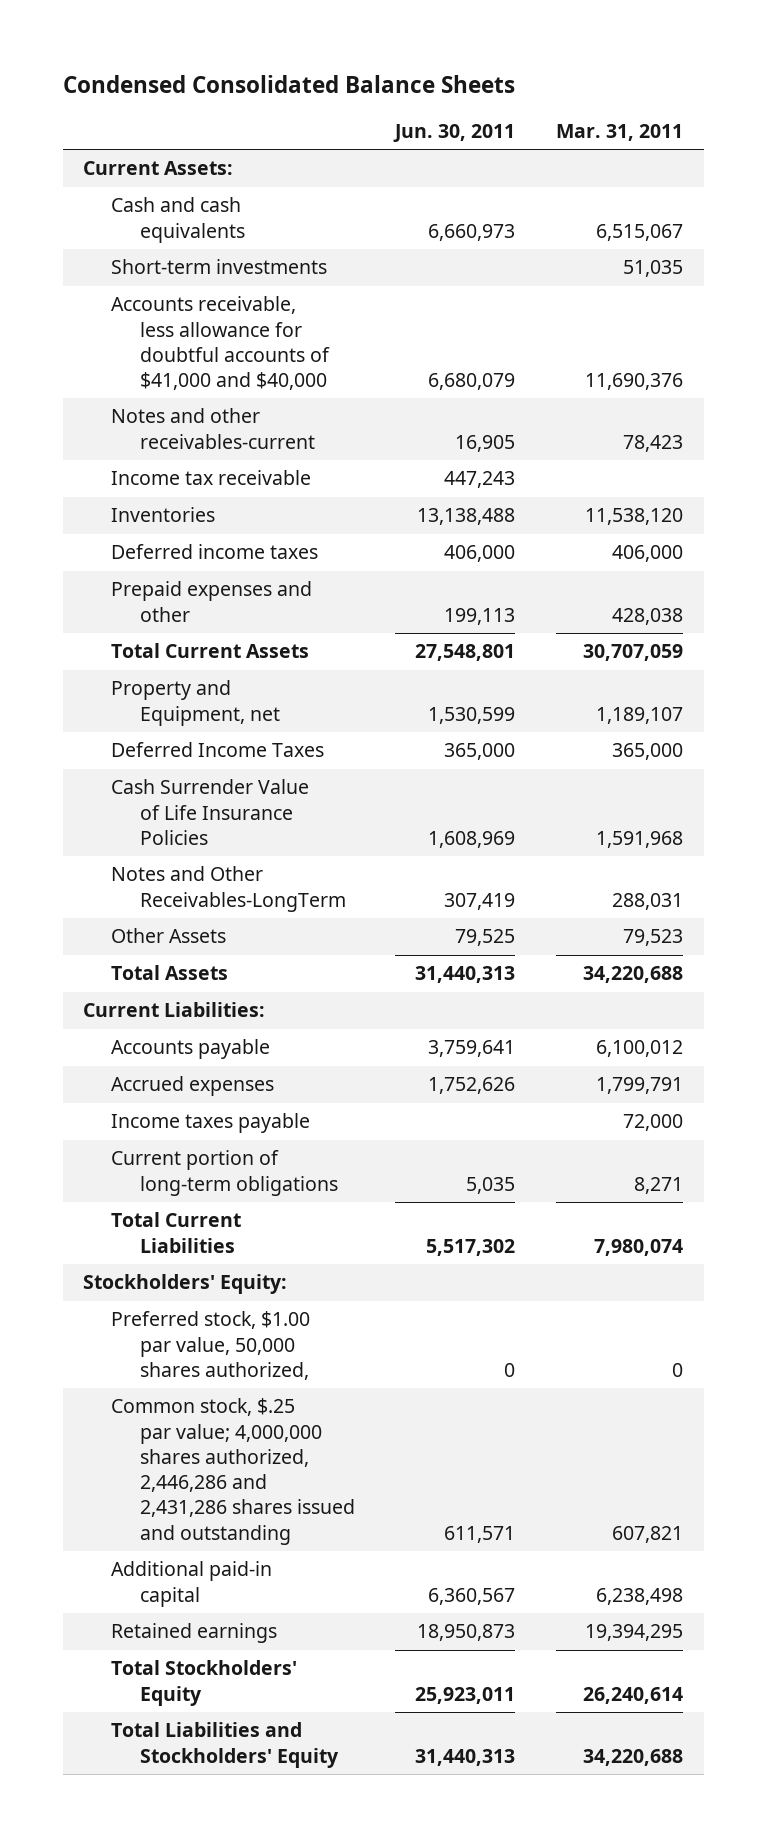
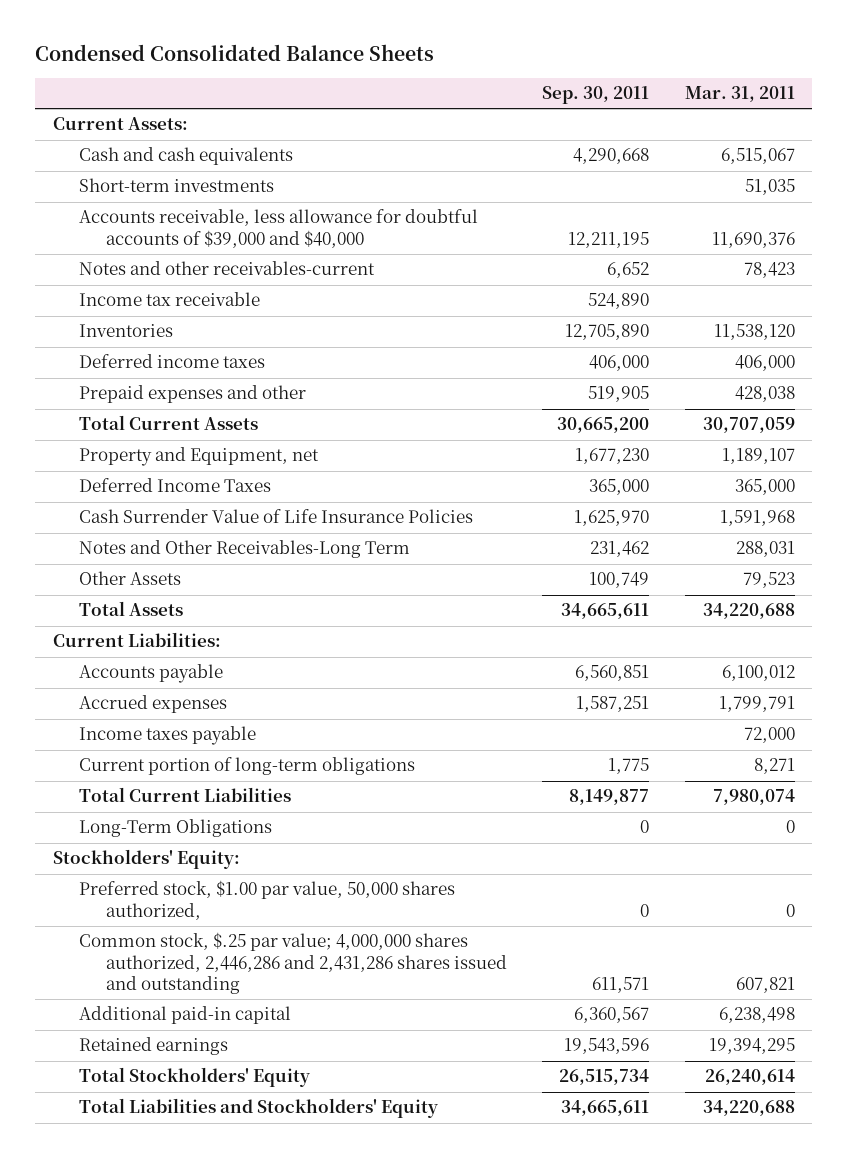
- | Jun. 30, 2011 | Mar. 31, 2011
+ | Sep. 30, 2011 | Mar. 31, 2011
- Accounts receivable, less allowance for doubtful accounts of $41,000 and $40,000 | 6,680,079 | 11,690,376
+ Accounts receivable, less allowance for doubtful accounts of $39,000 and $40,000 | 12,211,195 | 11,690,376
- Notes and Other Receivables-LongTerm | 307,419 | 288,031
+ Notes and Other Receivables-Long Term | 231,462 | 288,031
+ Long-Term Obligations | 0 | 0

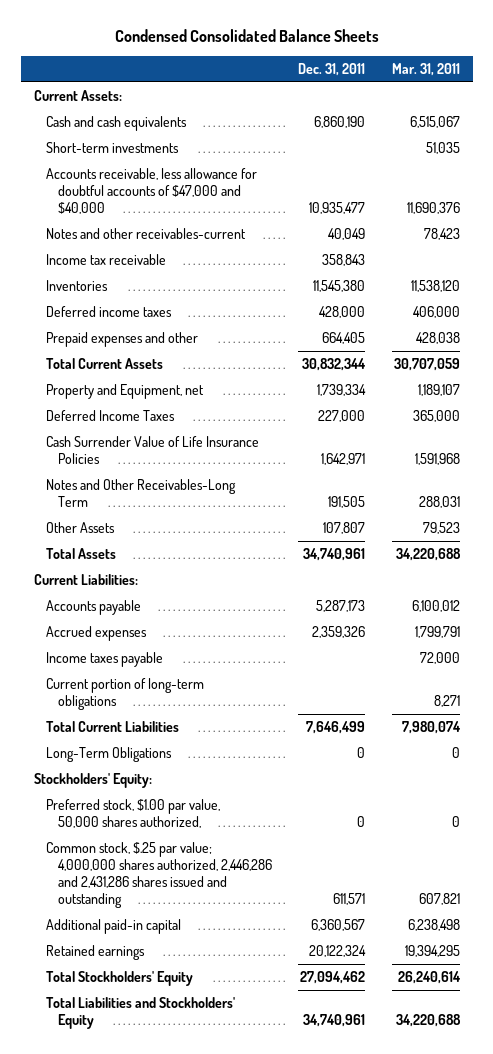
- | Sep. 30, 2011 | Mar. 31, 2011
+ | Dec. 31, 2011 | Mar. 31, 2011
- Accounts receivable, less allowance for doubtful accounts of $39,000 and $40,000 | 12,211,195 | 11,690,376
+ Accounts receivable, less allowance for doubtful accounts of $47,000 and $40,000 | 10,935,477 | 11,690,376

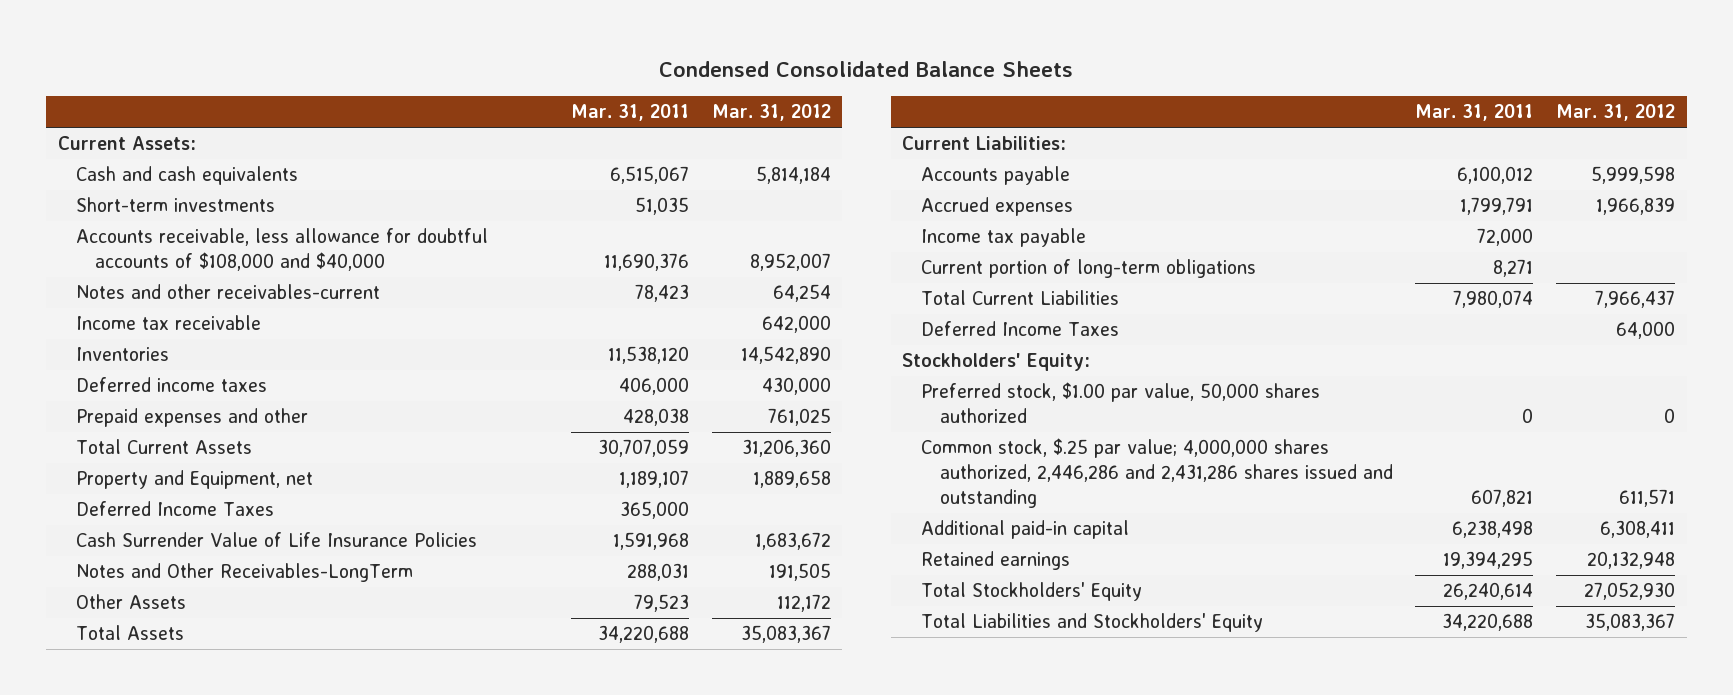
- | Dec. 31, 2011 | Mar. 31, 2011
+ | Mar. 31, 2011 | Mar. 31, 2012
- Accounts receivable, less allowance for doubtful accounts of $47,000 and $40,000 | 10,935,477 | 11,690,376
+ Accounts receivable, less allowance for doubtful accounts of $108,000 and $40,000 | 11,690,376 | 8,952,007
- Notes and Other Receivables-Long Term | 191,505 | 288,031
+ Notes and Other Receivables-LongTerm | 288,031 | 191,505
- Income taxes payable | | 72,000
+ Income tax payable | 72,000 |
- Long-Term Obligations | 0 | 0
+ Deferred Income Taxes | | 64,000
- Preferred stock, $1.00 par value, 50,000 shares authorized, | 0 | 0
+ Preferred stock, $1.00 par value, 50,000 shares authorized | 0 | 0

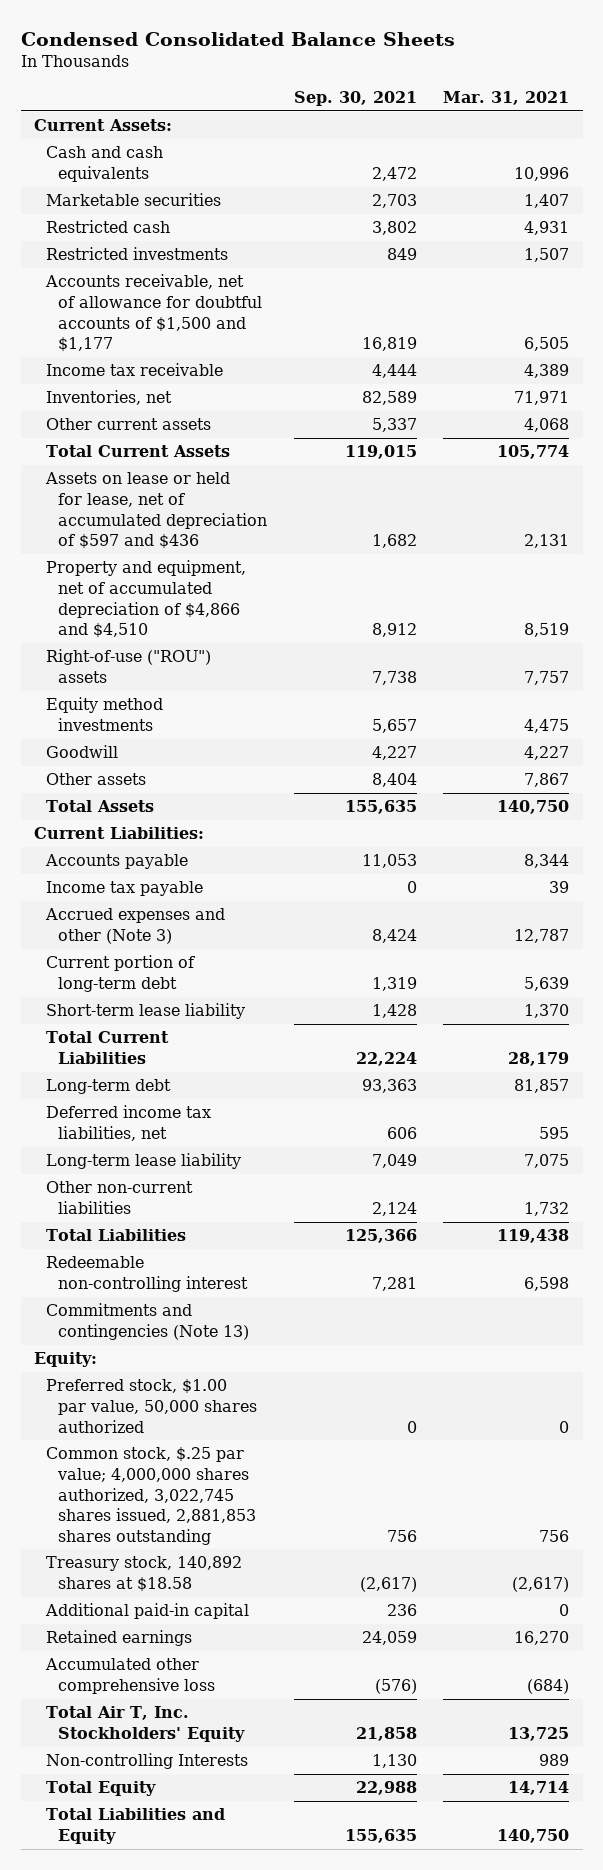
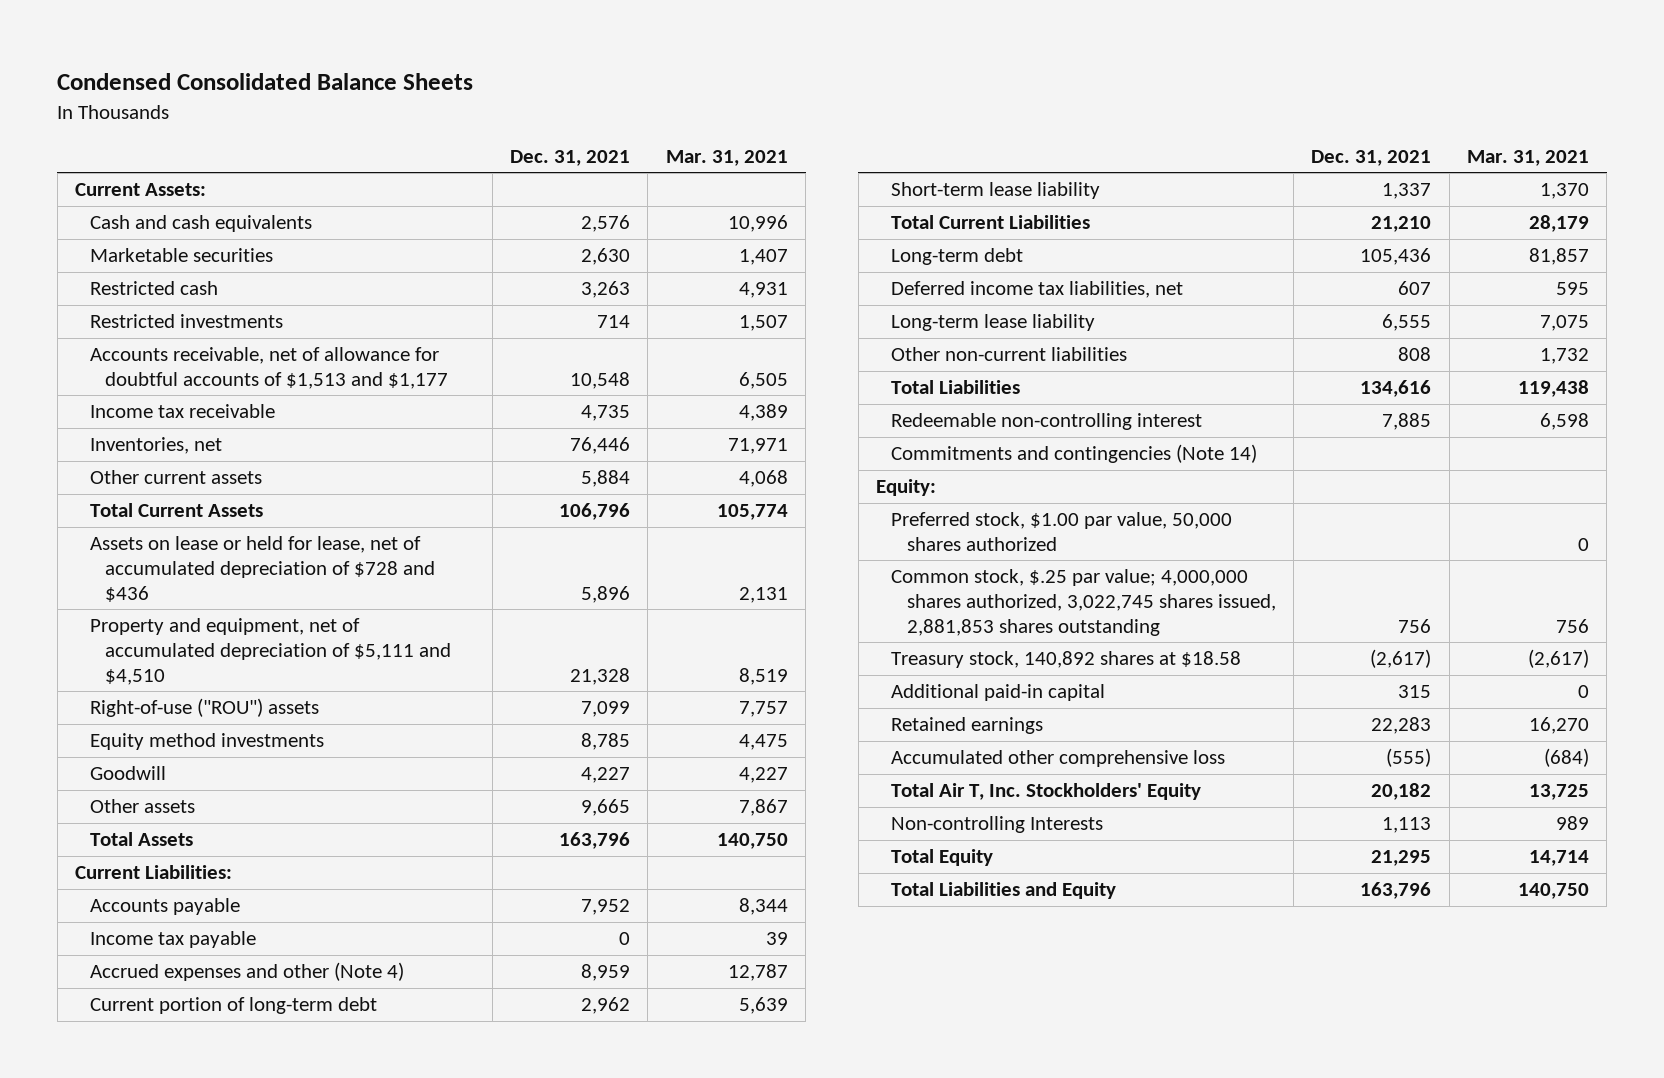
- | Sep. 30, 2021 | Mar. 31, 2021
+ | Dec. 31, 2021 | Mar. 31, 2021
- Accounts receivable, net of allowance for doubtful accounts of $1,500 and $1,177 | 16,819 | 6,505
+ Accounts receivable, net of allowance for doubtful accounts of $1,513 and $1,177 | 10,548 | 6,505
- Assets on lease or held for lease, net of accumulated depreciation of $597 and $436 | 1,682 | 2,131
- Property and equipment, net of accumulated depreciation of $4,866 and $4,510 | 8,912 | 8,519
+ Assets on lease or held for lease, net of accumulated depreciation of $728 and $436 | 5,896 | 2,131
+ Property and equipment, net of accumulated depreciation of $5,111 and $4,510 | 21,328 | 8,519
- Accrued expenses and other (Note 3) | 8,424 | 12,787
+ Accrued expenses and other (Note 4) | 8,959 | 12,787
- Commitments and contingencies (Note 13)
+ Commitments and contingencies (Note 14)

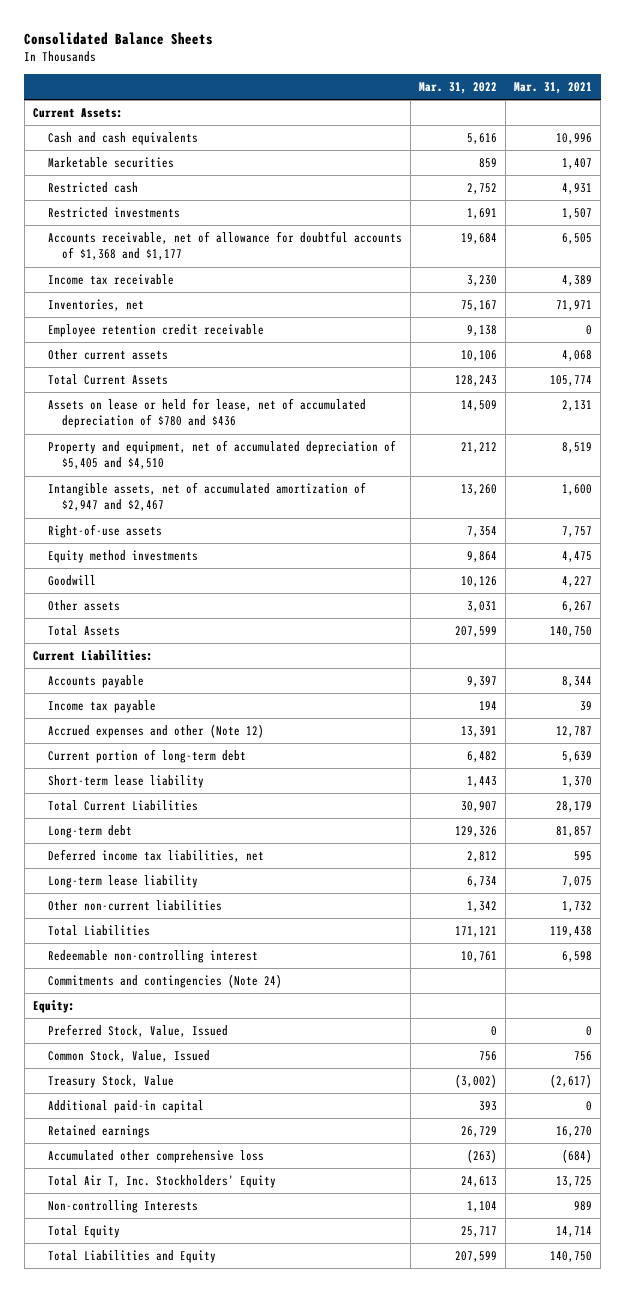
- Condensed Consolidated Balance Sheets
+ Consolidated Balance Sheets
- | Dec. 31, 2021 | Mar. 31, 2021
+ | Mar. 31, 2022 | Mar. 31, 2021
- Accounts receivable, net of allowance for doubtful accounts of $1,513 and $1,177 | 10,548 | 6,505
+ Accounts receivable, net of allowance for doubtful accounts of $1,368 and $1,177 | 19,684 | 6,505
+ Employee retention credit receivable | 9,138 | 0
- Assets on lease or held for lease, net of accumulated depreciation of $728 and $436 | 5,896 | 2,131
- Property and equipment, net of accumulated depreciation of $5,111 and $4,510 | 21,328 | 8,519
- Right-of-use ("ROU") assets | 7,099 | 7,757
+ Assets on lease or held for lease, net of accumulated depreciation of $780 and $436 | 14,509 | 2,131
+ Property and equipment, net of accumulated depreciation of $5,405 and $4,510 | 21,212 | 8,519
+ Intangible assets, net of accumulated amortization of $2,947 and $2,467 | 13,260 | 1,600
+ Right-of-use assets | 7,354 | 7,757
- Other assets | 9,665 | 7,867
+ Other assets | 3,031 | 6,267
- Accrued expenses and other (Note 4) | 8,959 | 12,787
+ Accrued expenses and other (Note 12) | 13,391 | 12,787
- Commitments and contingencies (Note 14)
+ Commitments and contingencies (Note 24)
- Preferred stock, $1.00 par value, 50,000 shares authorized | | 0
- Common stock, $.25 par value; 4,000,000 shares authorized, 3,022,745 shares issued, 2,881,853 shares outstanding | 756 | 756
- Treasury stock, 140,892 shares at $18.58 | (2,617) | (2,617)
+ Preferred Stock, Value, Issued | 0 | 0
+ Common Stock, Value, Issued | 756 | 756
+ Treasury Stock, Value | (3,002) | (2,617)

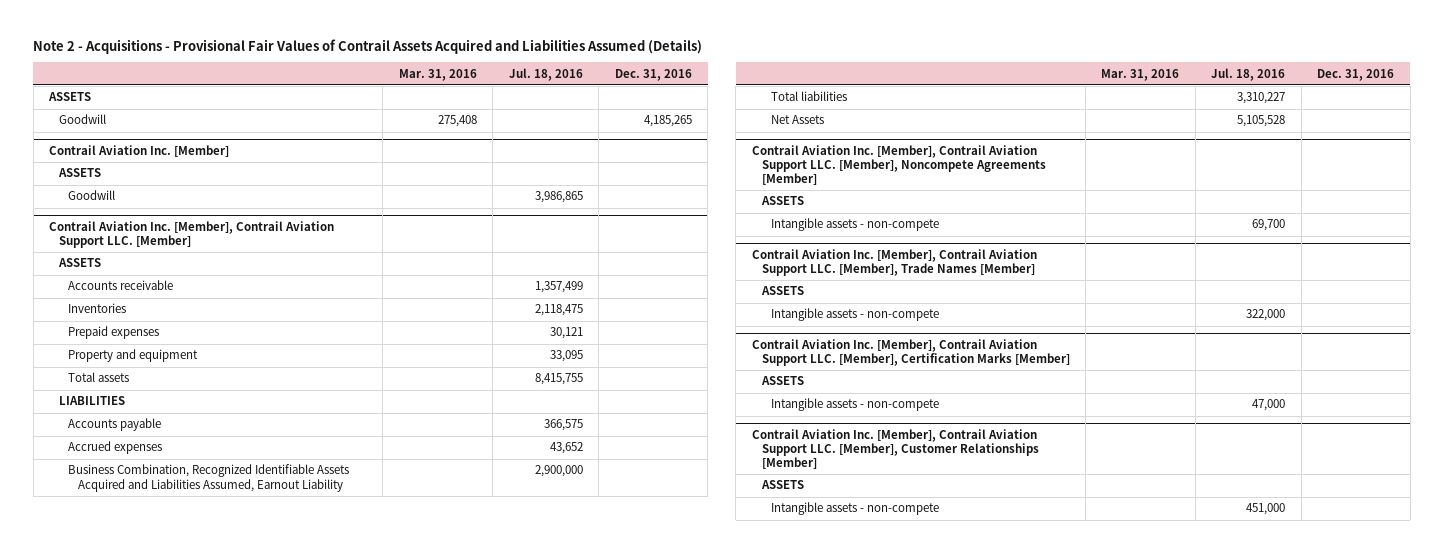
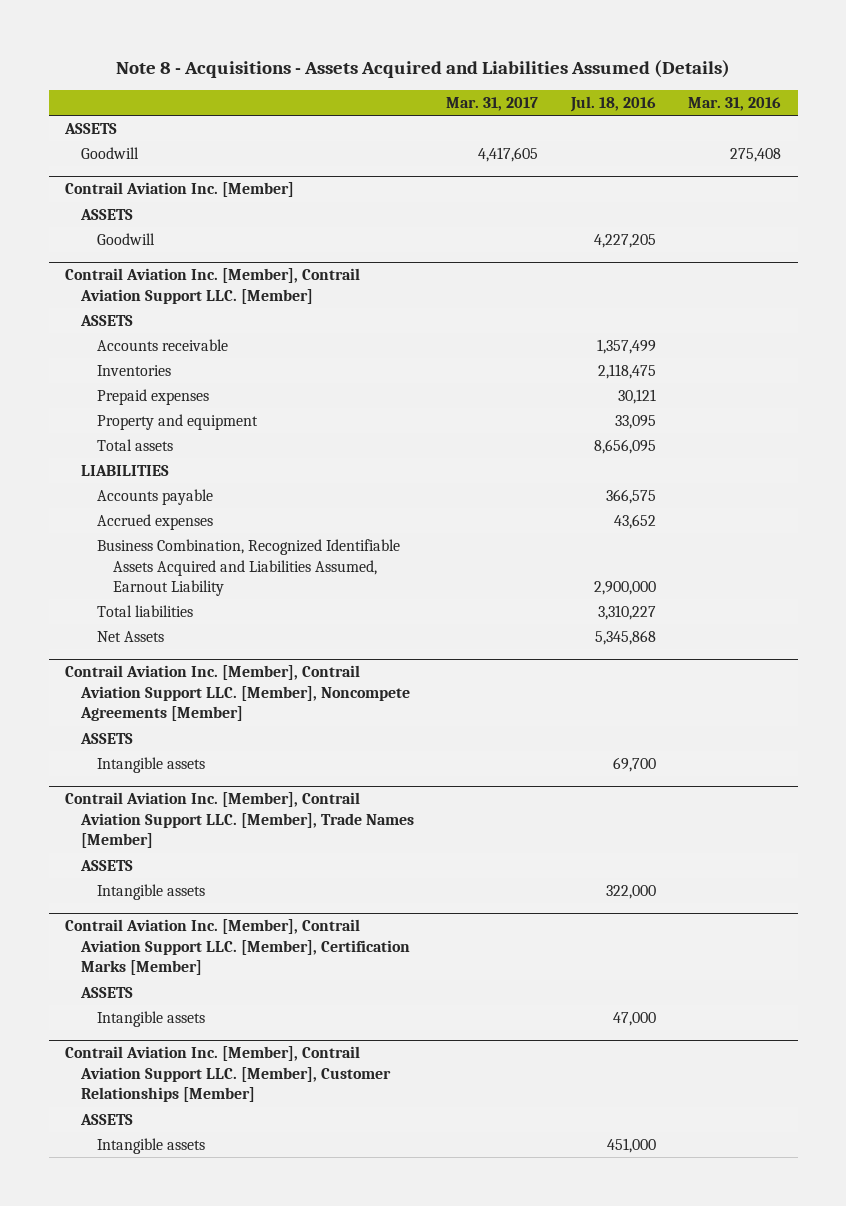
- Note 2 - Acquisitions - Provisional Fair Values of Contrail Assets Acquired and Liabilities Assumed (Details)
+ Note 8 - Acquisitions - Assets Acquired and Liabilities Assumed (Details)
- | Mar. 31, 2016 | Jul. 18, 2016 | Dec. 31, 2016
+ | Mar. 31, 2017 | Jul. 18, 2016 | Mar. 31, 2016
@ Contrail Aviation Inc. [Member]
- Goodwill | | 3,986,865 |
+ Goodwill | | 4,227,205 |
@ Contrail Aviation Inc. [Member], Contrail Aviation Support LLC. [Member]
- Total assets | | 8,415,755 |
+ Total assets | | 8,656,095 |
- Net Assets | | 5,105,528 |
+ Net Assets | | 5,345,868 |
@ Contrail Aviation Inc. [Member], Contrail Aviation Support LLC. [Member], Noncompete Agreements [Member]
- Intangible assets - non-compete | | 69,700 |
+ Intangible assets | | 69,700 |
@ Contrail Aviation Inc. [Member], Contrail Aviation Support LLC. [Member], Trade Names [Member]
- Intangible assets - non-compete | | 322,000 |
+ Intangible assets | | 322,000 |
@ Contrail Aviation Inc. [Member], Contrail Aviation Support LLC. [Member], Certification Marks [Member]
- Intangible assets - non-compete | | 47,000 |
+ Intangible assets | | 47,000 |
@ Contrail Aviation Inc. [Member], Contrail Aviation Support LLC. [Member], Customer Relationships [Member]
- Intangible assets - non-compete | | 451,000 |
+ Intangible assets | | 451,000 |

